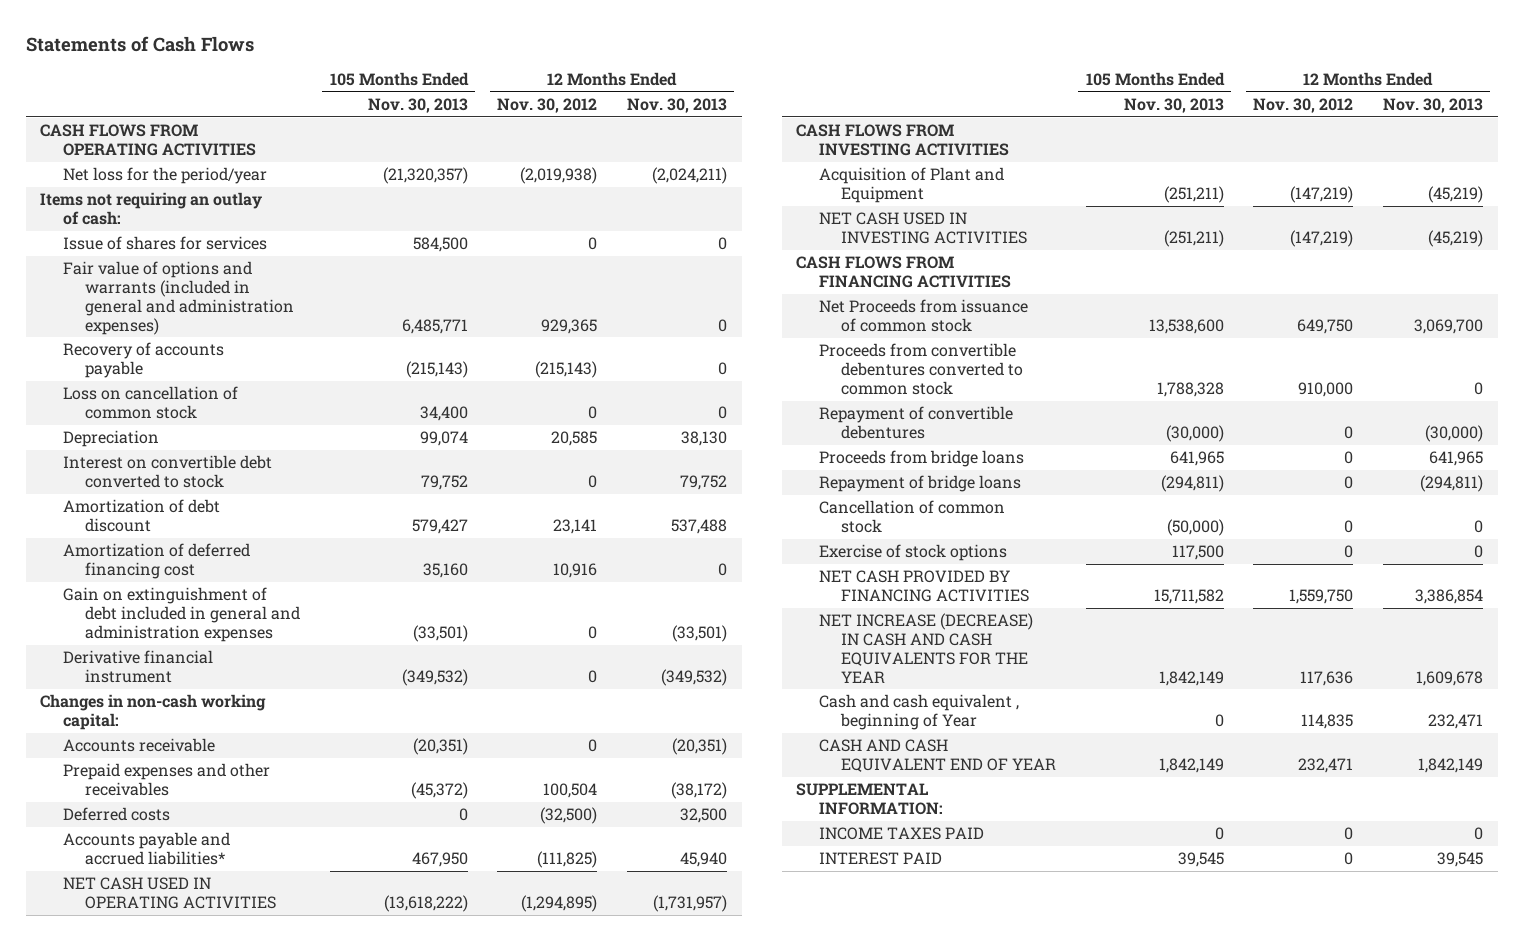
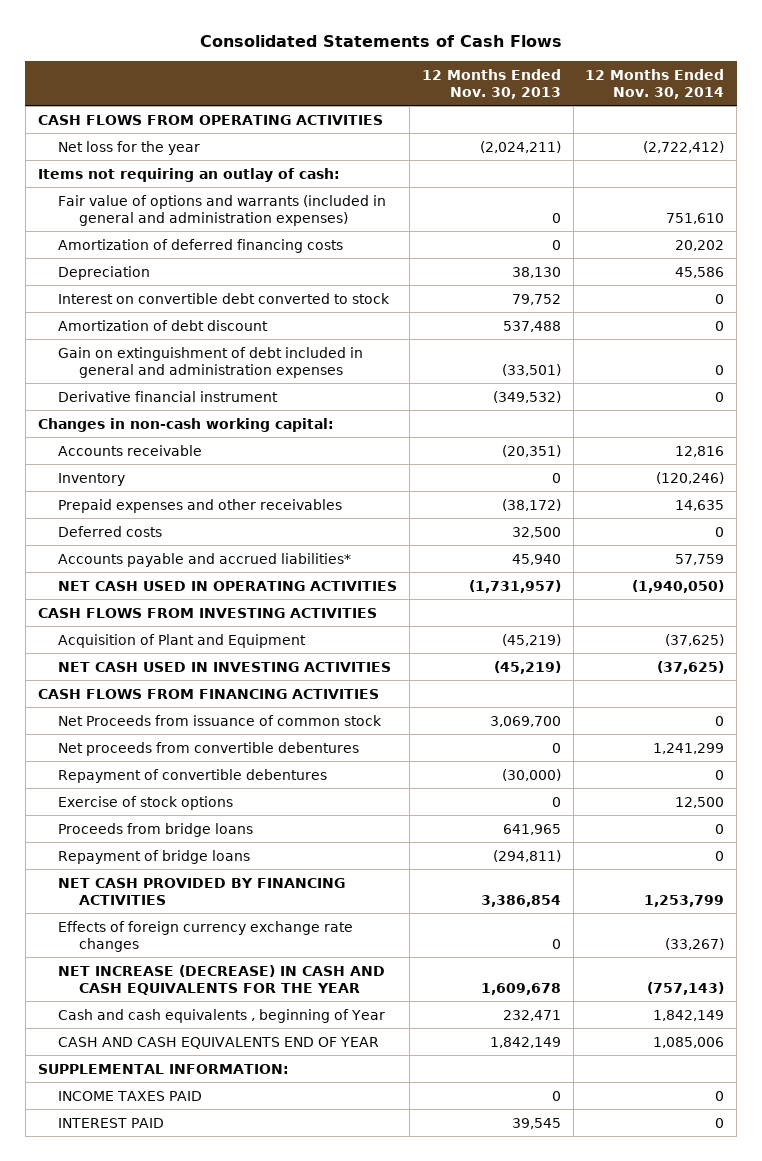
- Statements of Cash Flows
+ Consolidated Statements of Cash Flows
- | 105 Months Ended Nov. 30, 2013 | 12 Months Ended Nov. 30, 2012 | 12 Months Ended Nov. 30, 2013
+ | 12 Months Ended Nov. 30, 2013 | 12 Months Ended Nov. 30, 2014
- Net loss for the period/year | (21,320,357) | (2,019,938) | (2,024,211)
+ Net loss for the year | (2,024,211) | (2,722,412)
- Issue of shares for services | 584,500 | 0 | 0
- Recovery of accounts payable | (215,143) | (215,143) | 0
- Loss on cancellation of common stock | 34,400 | 0 | 0
+ Amortization of deferred financing costs | 0 | 20,202
- Amortization of deferred financing cost | 35,160 | 10,916 | 0
+ Inventory | 0 | (120,246)
- Proceeds from convertible debentures converted to common stock | 1,788,328 | 910,000 | 0
+ Net proceeds from convertible debentures | 0 | 1,241,299
moved up: Exercise of stock options | 0 | 12,500
- Cancellation of common stock | (50,000) | 0 | 0
+ Effects of foreign currency exchange rate changes | 0 | (33,267)
- Cash and cash equivalent , beginning of Year | 0 | 114,835 | 232,471
- CASH AND CASH EQUIVALENT END OF YEAR | 1,842,149 | 232,471 | 1,842,149
+ Cash and cash equivalents , beginning of Year | 232,471 | 1,842,149
+ CASH AND CASH EQUIVALENTS END OF YEAR | 1,842,149 | 1,085,006

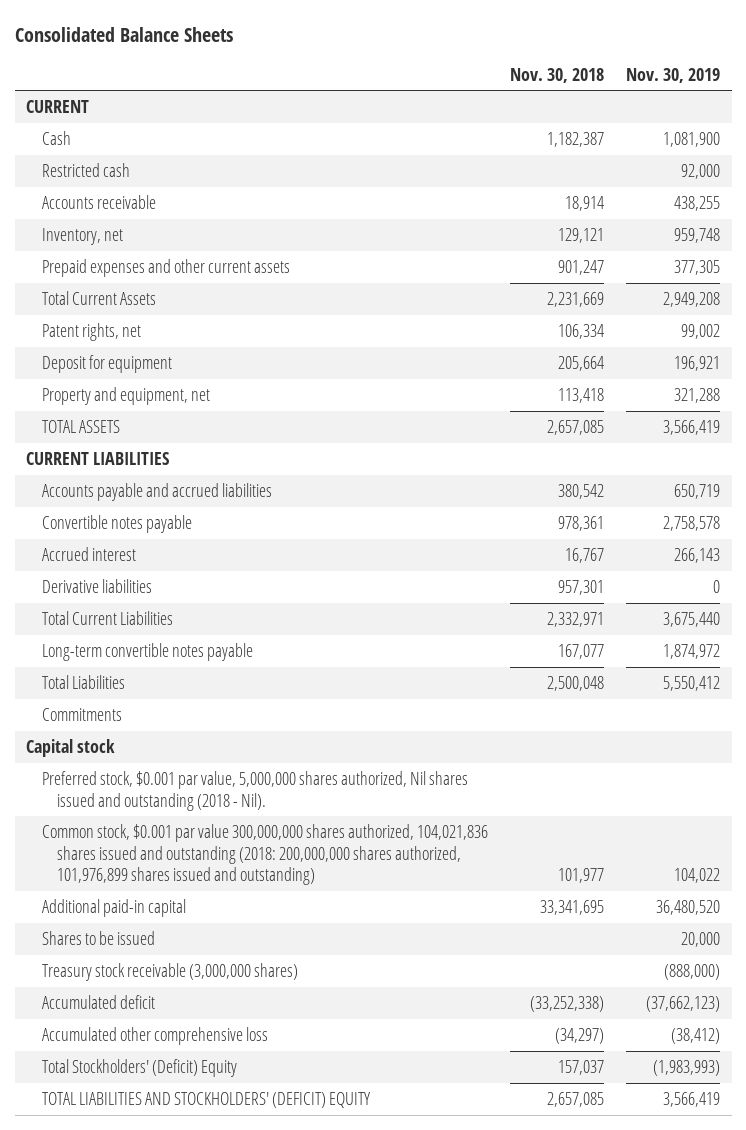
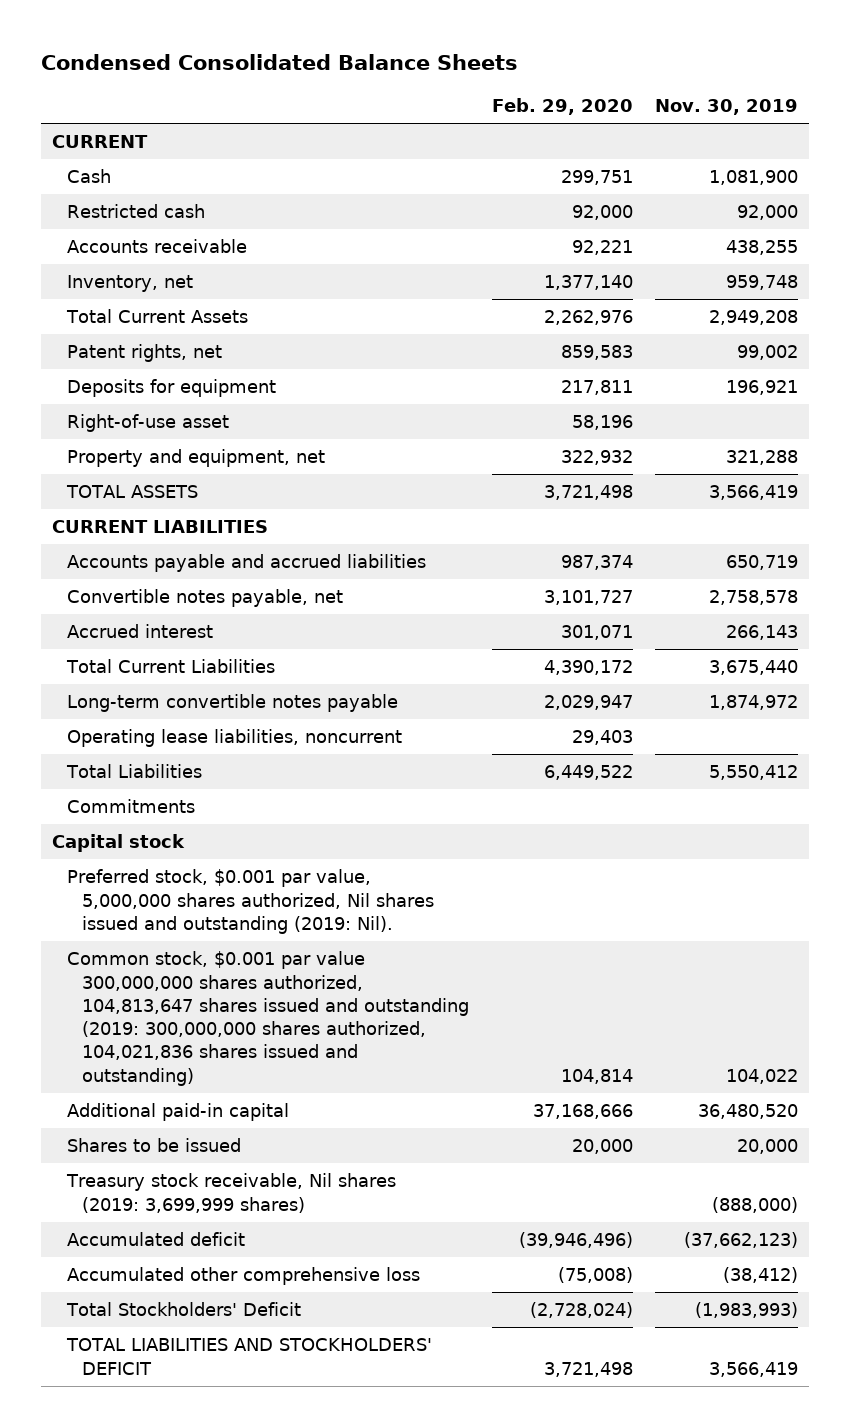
- Consolidated Balance Sheets
+ Condensed Consolidated Balance Sheets
- | Nov. 30, 2018 | Nov. 30, 2019
+ | Feb. 29, 2020 | Nov. 30, 2019
- Prepaid expenses and other current assets | 901,247 | 377,305
- Deposit for equipment | 205,664 | 196,921
+ Deposits for equipment | 217,811 | 196,921
+ Right-of-use asset | 58,196 |
- Convertible notes payable | 978,361 | 2,758,578
+ Convertible notes payable, net | 3,101,727 | 2,758,578
- Derivative liabilities | 957,301 | 0
+ Operating lease liabilities, noncurrent | 29,403 |
- Preferred stock, $0.001 par value, 5,000,000 shares authorized, Nil shares issued and outstanding (2018 - Nil).
- Common stock, $0.001 par value 300,000,000 shares authorized, 104,021,836 shares issued and outstanding (2018: 200,000,000 shares authorized, 101,976,899 shares issued and outstanding) | 101,977 | 104,022
+ Preferred stock, $0.001 par value, 5,000,000 shares authorized, Nil shares issued and outstanding (2019: Nil).
+ Common stock, $0.001 par value 300,000,000 shares authorized, 104,813,647 shares issued and outstanding (2019: 300,000,000 shares authorized, 104,021,836 shares issued and outstanding) | 104,814 | 104,022
- Treasury stock receivable (3,000,000 shares) | | (888,000)
+ Treasury stock receivable, Nil shares (2019: 3,699,999 shares) | | (888,000)
- Total Stockholders' (Deficit) Equity | 157,037 | (1,983,993)
- TOTAL LIABILITIES AND STOCKHOLDERS' (DEFICIT) EQUITY | 2,657,085 | 3,566,419
+ Total Stockholders' Deficit | (2,728,024) | (1,983,993)
+ TOTAL LIABILITIES AND STOCKHOLDERS' DEFICIT | 3,721,498 | 3,566,419

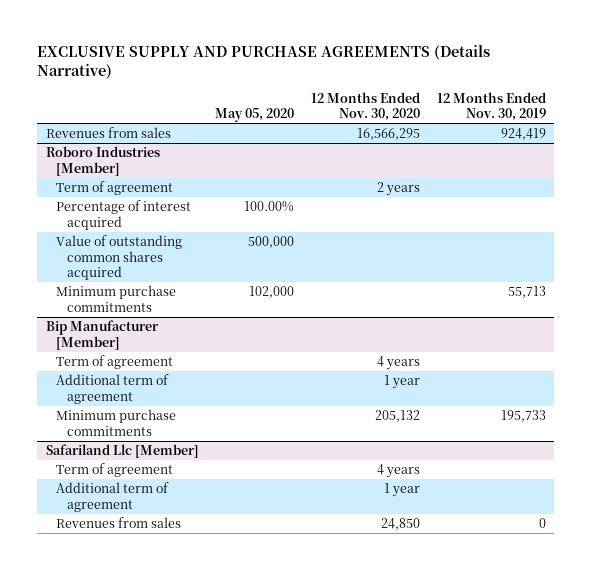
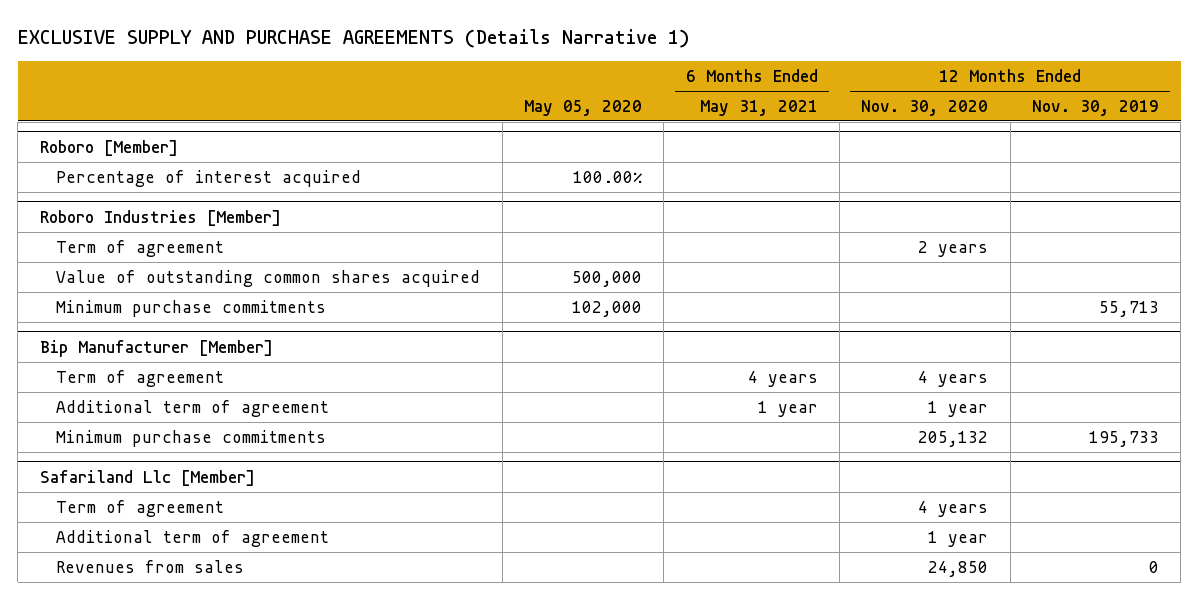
- EXCLUSIVE SUPPLY AND PURCHASE AGREEMENTS (Details Narrative)
+ EXCLUSIVE SUPPLY AND PURCHASE AGREEMENTS (Details Narrative 1)
- | May 05, 2020 | 12 Months Ended Nov. 30, 2020 | 12 Months Ended Nov. 30, 2019
+ | May 05, 2020 | 6 Months Ended May 31, 2021 | 12 Months Ended Nov. 30, 2020 | 12 Months Ended Nov. 30, 2019
- Revenues from sales | | 16,566,295 | 924,419
+ Roboro [Member]
+ Percentage of interest acquired | 100.00% | | |
@ Roboro Industries [Member]
- Percentage of interest acquired | 100.00% | |

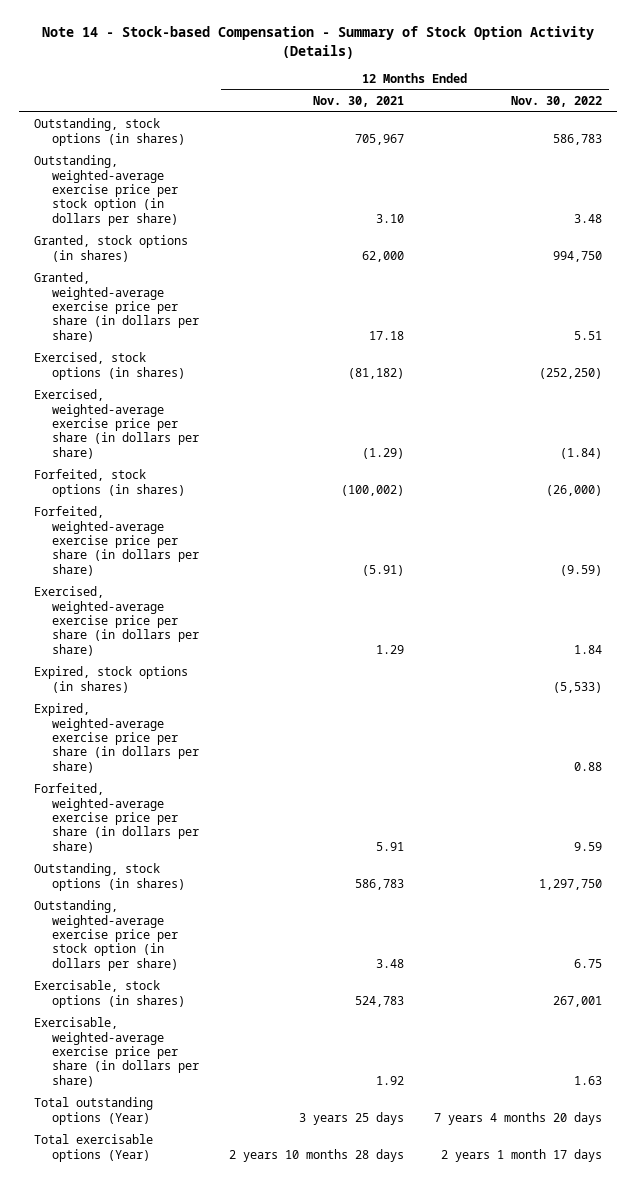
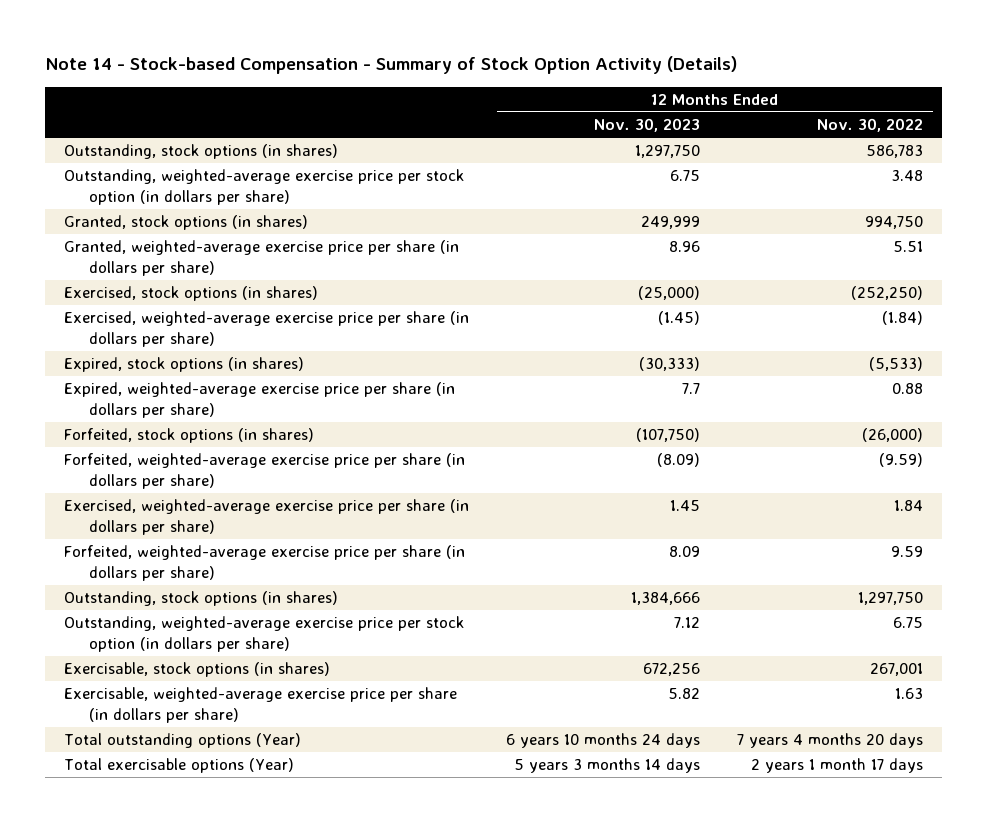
- | 12 Months Ended Nov. 30, 2021 | 12 Months Ended Nov. 30, 2022
+ | 12 Months Ended Nov. 30, 2023 | 12 Months Ended Nov. 30, 2022
moved up: Expired, stock options (in shares) | (30,333) | (5,533)
moved up: Expired, weighted-average exercise price per share (in dollars per share) | 7.7 | 0.88

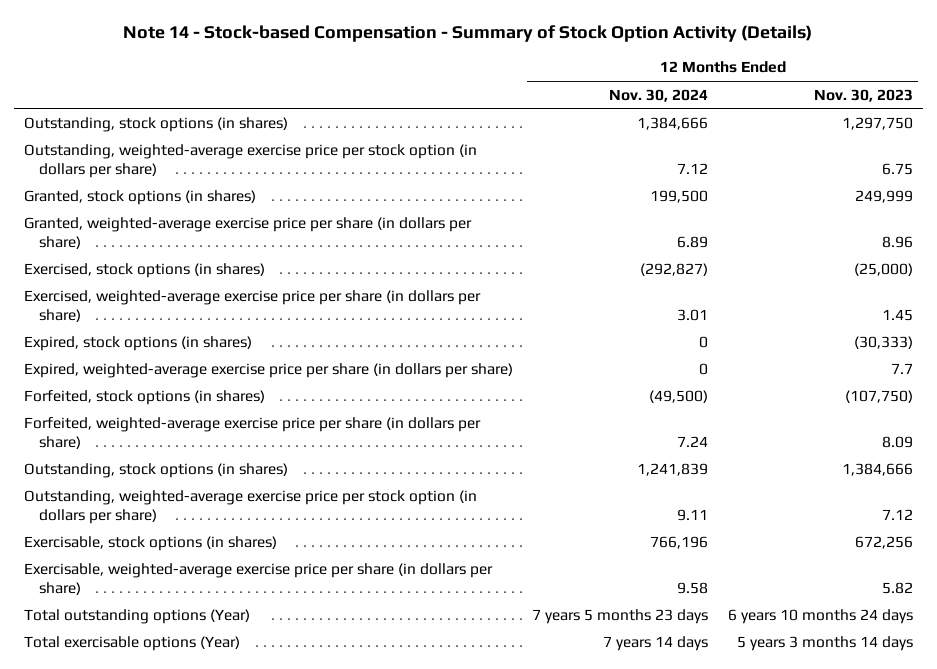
- | 12 Months Ended Nov. 30, 2023 | 12 Months Ended Nov. 30, 2022
+ | 12 Months Ended Nov. 30, 2024 | 12 Months Ended Nov. 30, 2023
- Exercised, weighted-average exercise price per share (in dollars per share) | (1.45) | (1.84)
moved up: Exercised, weighted-average exercise price per share (in dollars per share) | 3.01 | 1.45
- Forfeited, weighted-average exercise price per share (in dollars per share) | (8.09) | (9.59)

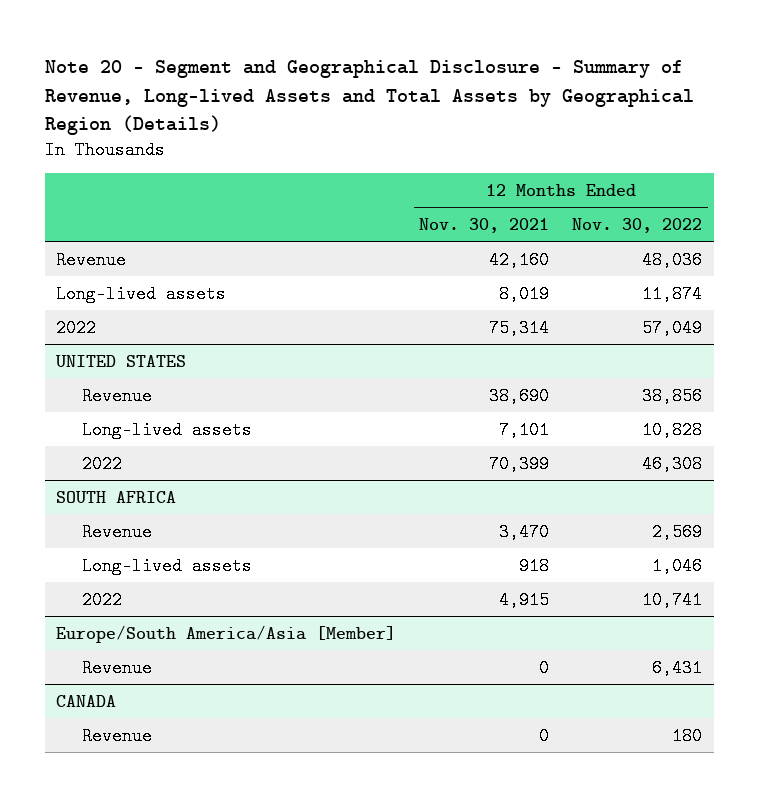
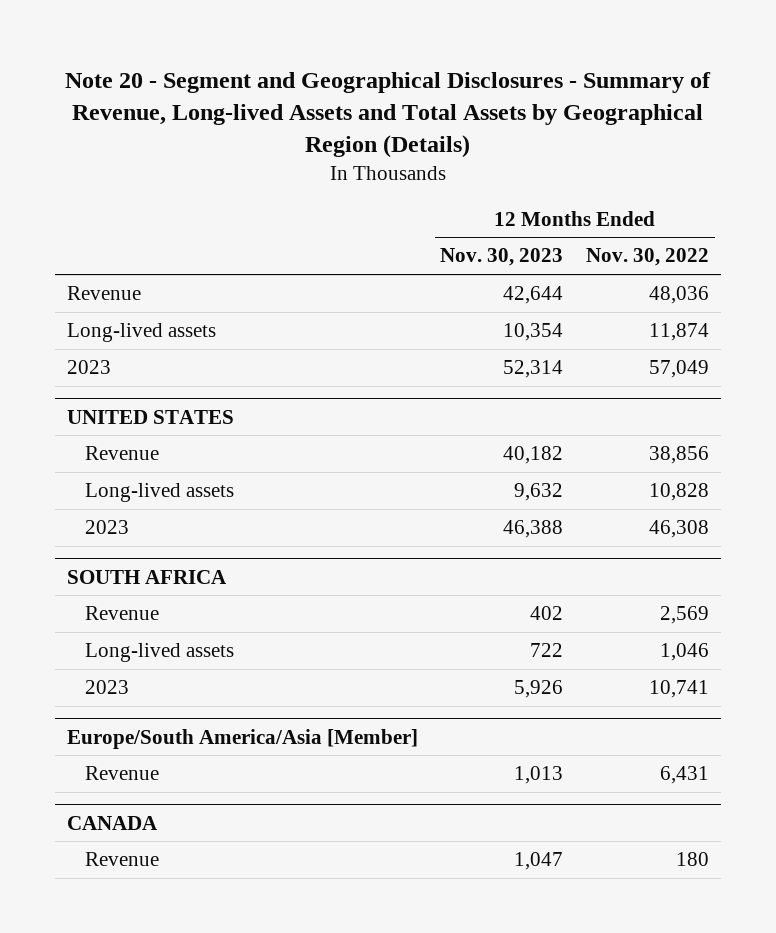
- Note 20 - Segment and Geographical Disclosure - Summary of Revenue, Long-lived Assets and Total Assets by Geographical Region (Details)
+ Note 20 - Segment and Geographical Disclosures - Summary of Revenue, Long-lived Assets and Total Assets by Geographical Region (Details)
- | 12 Months Ended Nov. 30, 2021 | 12 Months Ended Nov. 30, 2022
+ | 12 Months Ended Nov. 30, 2023 | 12 Months Ended Nov. 30, 2022
- 2022 | 75,314 | 57,049
+ 2023 | 52,314 | 57,049
@ UNITED STATES
- 2022 | 70,399 | 46,308
+ 2023 | 46,388 | 46,308
@ SOUTH AFRICA
- 2022 | 4,915 | 10,741
+ 2023 | 5,926 | 10,741

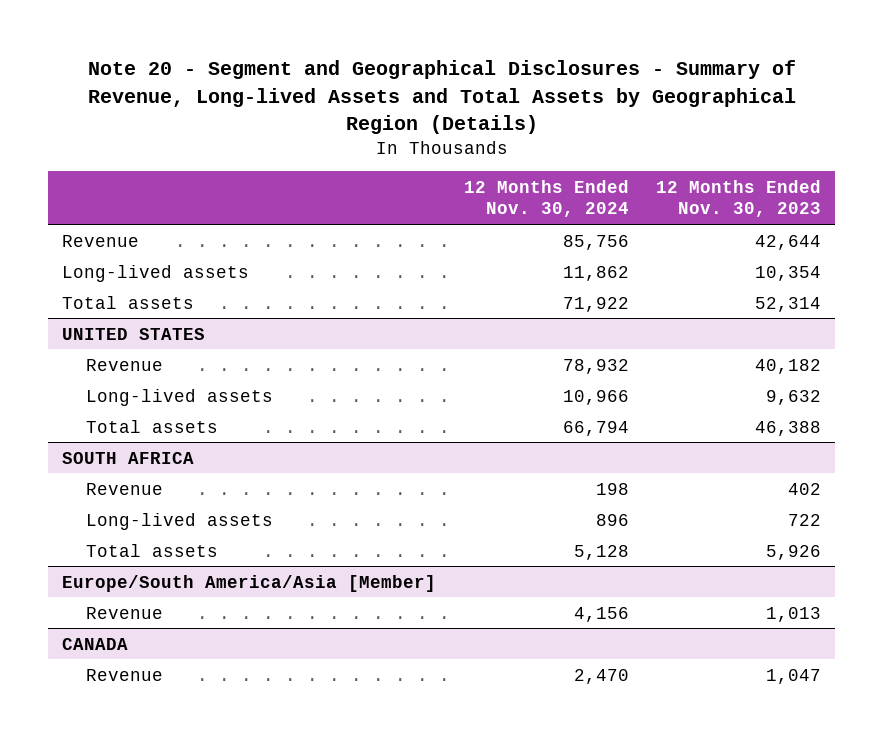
- | 12 Months Ended Nov. 30, 2023 | 12 Months Ended Nov. 30, 2022
+ | 12 Months Ended Nov. 30, 2024 | 12 Months Ended Nov. 30, 2023
- 2023 | 52,314 | 57,049
+ Total assets | 71,922 | 52,314
@ UNITED STATES
- 2023 | 46,388 | 46,308
+ Total assets | 66,794 | 46,388
@ SOUTH AFRICA
- 2023 | 5,926 | 10,741
+ Total assets | 5,128 | 5,926

